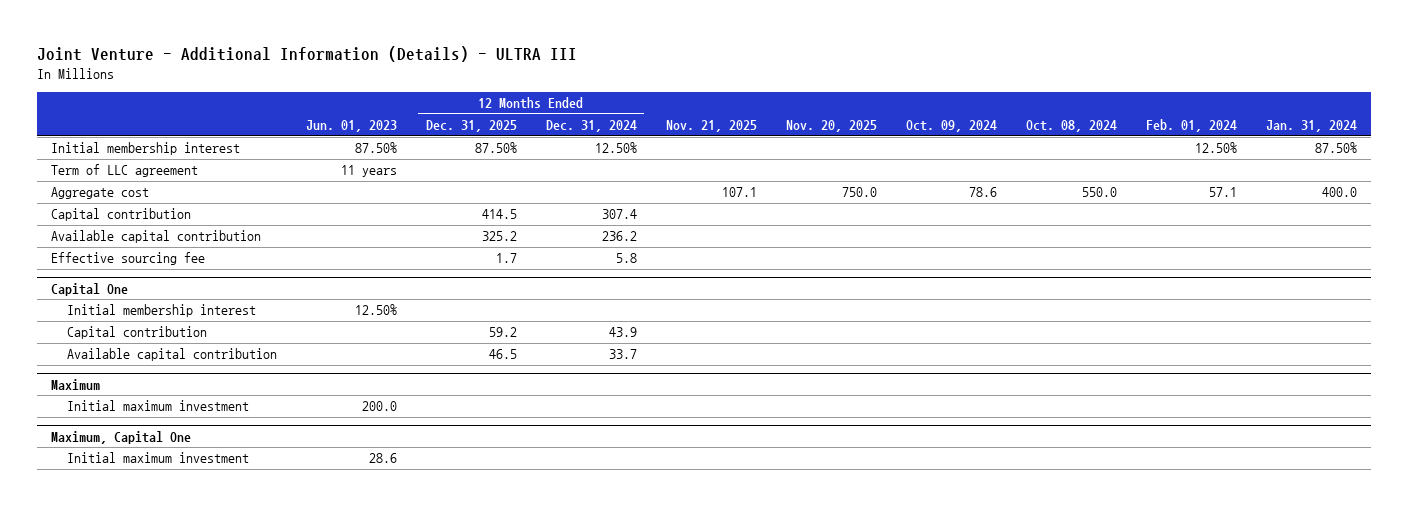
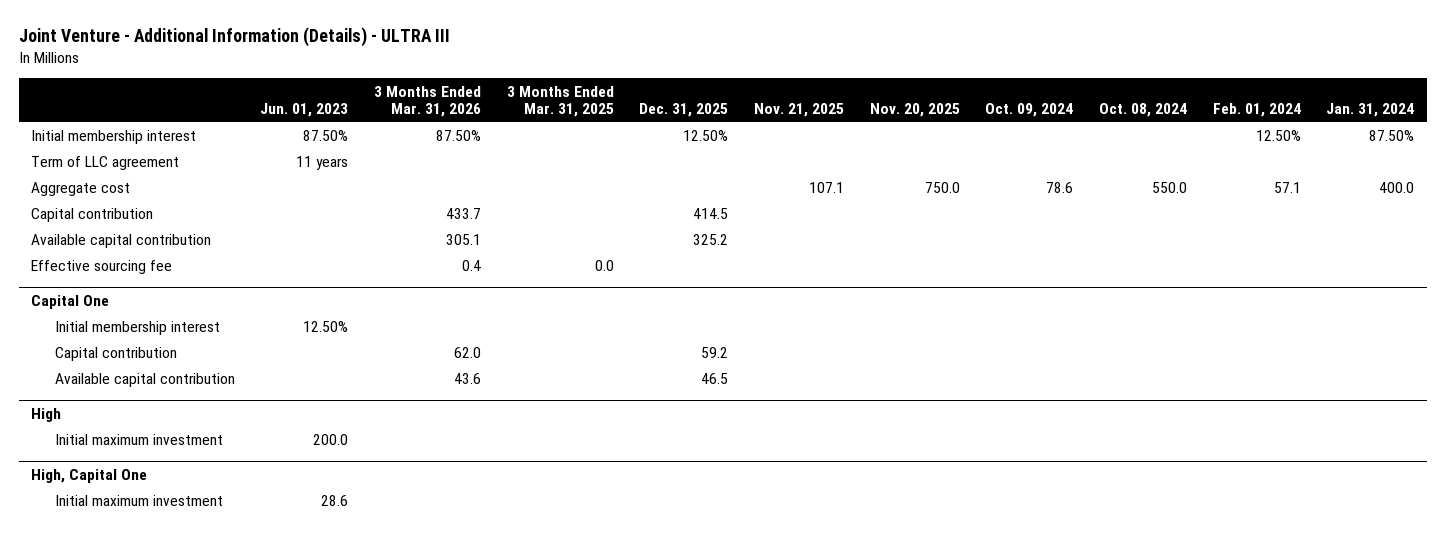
- | Jun. 01, 2023 | 12 Months Ended Dec. 31, 2025 | 12 Months Ended Dec. 31, 2024 | Nov. 21, 2025 | Nov. 20, 2025 | Oct. 09, 2024 | Oct. 08, 2024 | Feb. 01, 2024 | Jan. 31, 2024
+ | Jun. 01, 2023 | 3 Months Ended Mar. 31, 2026 | 3 Months Ended Mar. 31, 2025 | Dec. 31, 2025 | Nov. 21, 2025 | Nov. 20, 2025 | Oct. 09, 2024 | Oct. 08, 2024 | Feb. 01, 2024 | Jan. 31, 2024
- Maximum
+ High
- Maximum, Capital One
+ High, Capital One

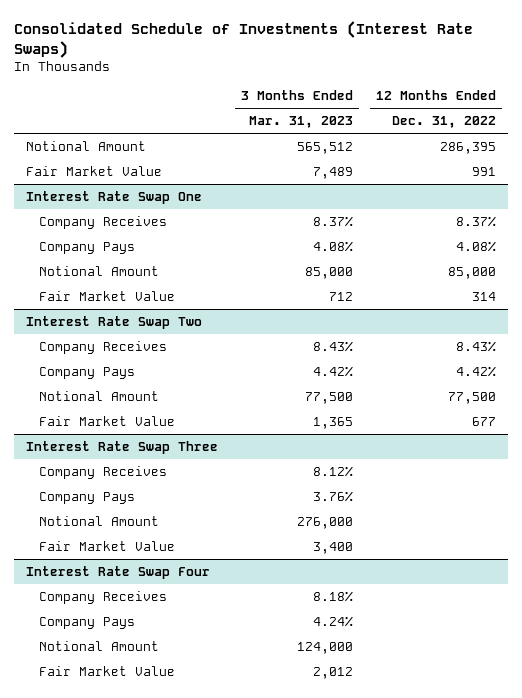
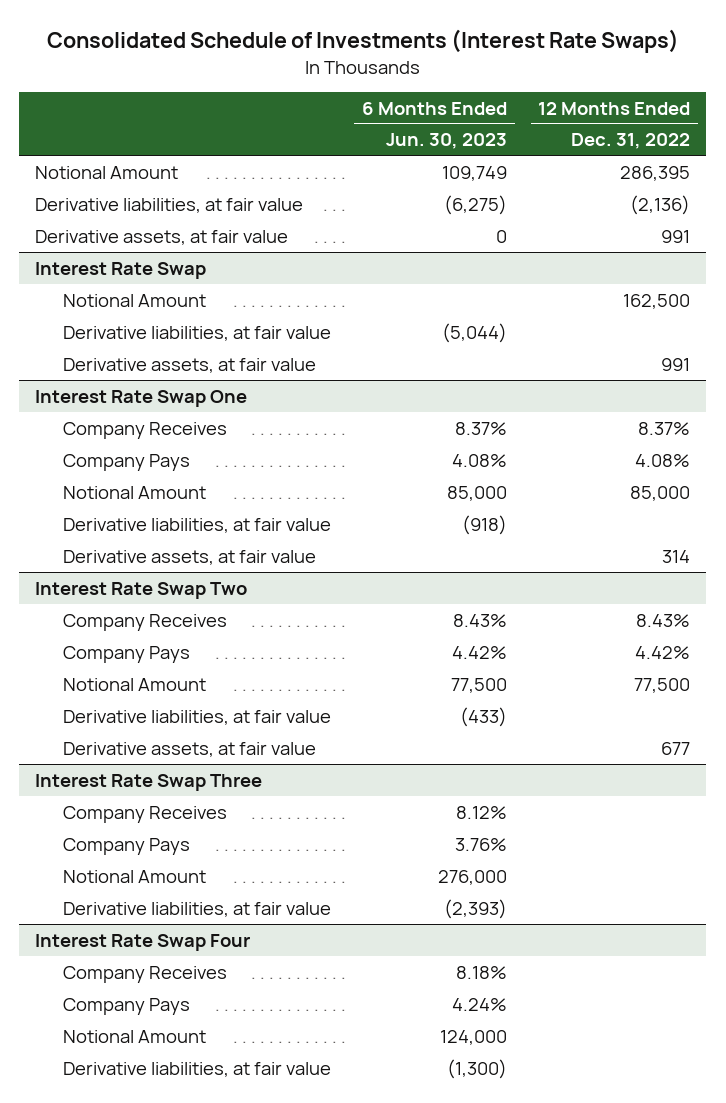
- | 3 Months Ended Mar. 31, 2023 | 12 Months Ended Dec. 31, 2022
+ | 6 Months Ended Jun. 30, 2023 | 12 Months Ended Dec. 31, 2022
- Fair Market Value | 7,489 | 991
+ Derivative liabilities, at fair value | (6,275) | (2,136)
+ Derivative assets, at fair value | 0 | 991
+ Interest Rate Swap
+ Notional Amount | | 162,500
+ Derivative liabilities, at fair value | (5,044) |
+ Derivative assets, at fair value | | 991
@ Interest Rate Swap One
- Fair Market Value | 712 | 314
+ Derivative liabilities, at fair value | (918) |
+ Derivative assets, at fair value | | 314
@ Interest Rate Swap Two
- Fair Market Value | 1,365 | 677
+ Derivative liabilities, at fair value | (433) |
+ Derivative assets, at fair value | | 677
@ Interest Rate Swap Three
- Fair Market Value | 3,400 |
+ Derivative liabilities, at fair value | (2,393) |
@ Interest Rate Swap Four
- Fair Market Value | 2,012 |
+ Derivative liabilities, at fair value | (1,300) |

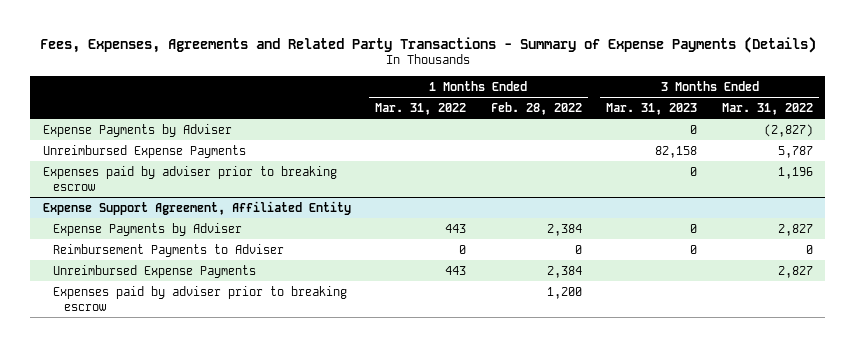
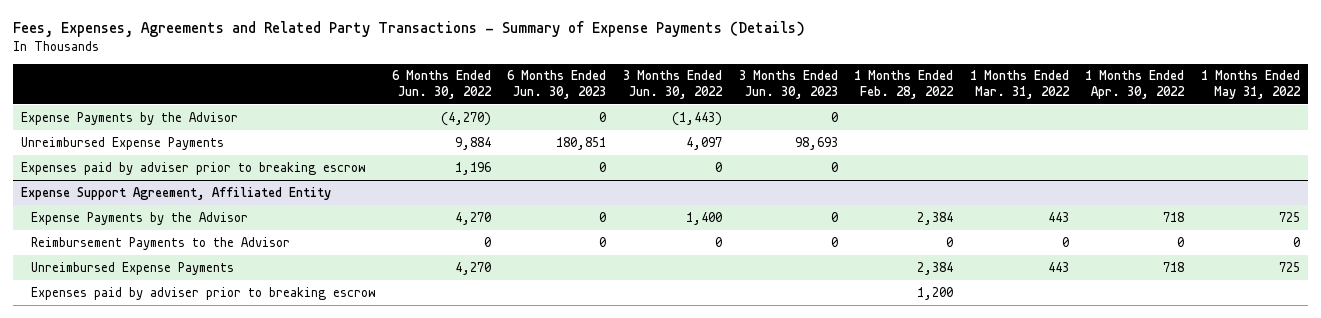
- | 1 Months Ended Mar. 31, 2022 | 1 Months Ended Feb. 28, 2022 | 3 Months Ended Mar. 31, 2023 | 3 Months Ended Mar. 31, 2022
+ | 6 Months Ended Jun. 30, 2022 | 6 Months Ended Jun. 30, 2023 | 3 Months Ended Jun. 30, 2022 | 3 Months Ended Jun. 30, 2023 | 1 Months Ended Feb. 28, 2022 | 1 Months Ended Mar. 31, 2022 | 1 Months Ended Apr. 30, 2022 | 1 Months Ended May 31, 2022
- Expense Payments by Adviser | | | 0 | (2,827)
+ Expense Payments by the Advisor | (4,270) | 0 | (1,443) | 0 | | | |
@ Expense Support Agreement, Affiliated Entity
- Expense Payments by Adviser | 443 | 2,384 | 0 | 2,827
- Reimbursement Payments to Adviser | 0 | 0 | 0 | 0
+ Expense Payments by the Advisor | 4,270 | 0 | 1,400 | 0 | 2,384 | 443 | 718 | 725
+ Reimbursement Payments to the Advisor | 0 | 0 | 0 | 0 | 0 | 0 | 0 | 0

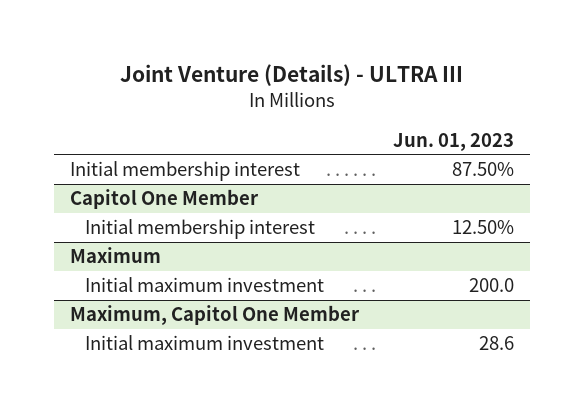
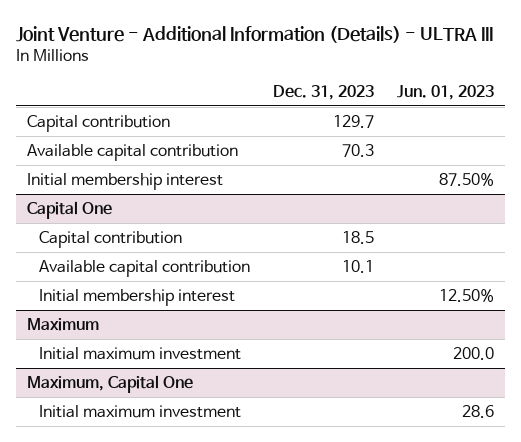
- Joint Venture (Details) - ULTRA III
+ Joint Venture - Additional Information (Details) - ULTRA III
- | Jun. 01, 2023
+ | Dec. 31, 2023 | Jun. 01, 2023
+ Capital contribution | 129.7 |
+ Available capital contribution | 70.3 |
- Capitol One Member
+ Capital One
+ Capital contribution | 18.5 |
+ Available capital contribution | 10.1 |
- Maximum, Capitol One Member
+ Maximum, Capital One

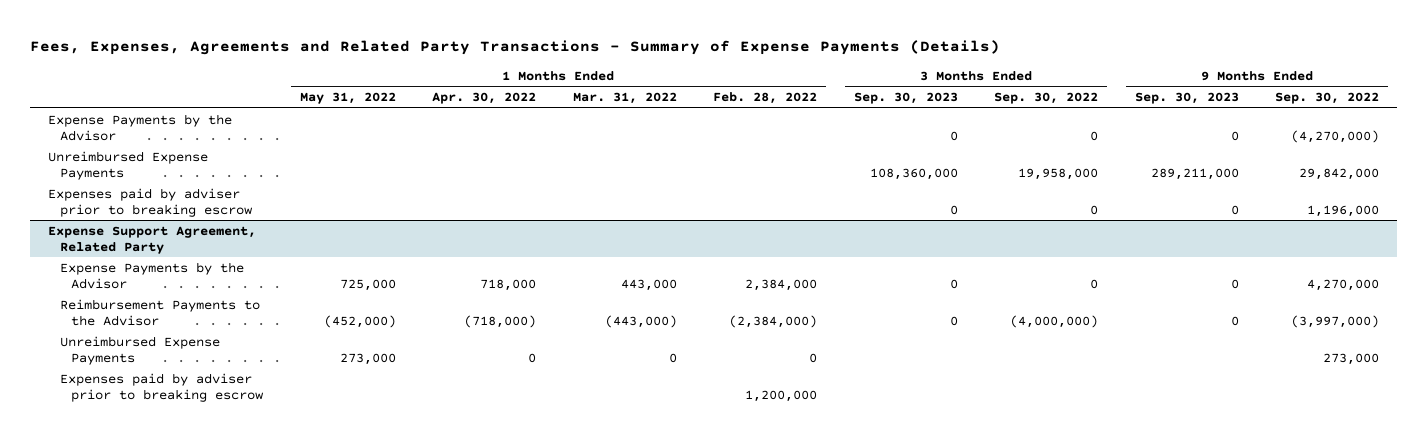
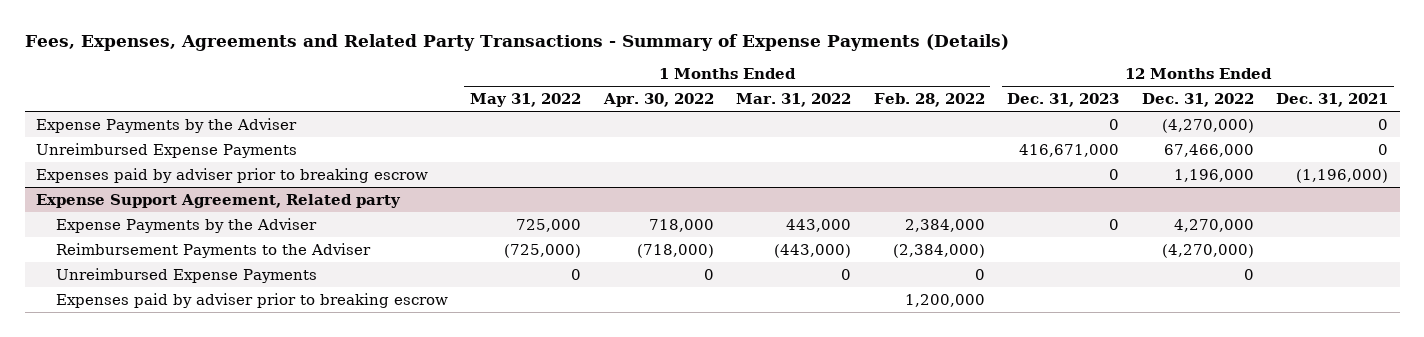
- | 1 Months Ended May 31, 2022 | 1 Months Ended Apr. 30, 2022 | 1 Months Ended Mar. 31, 2022 | 1 Months Ended Feb. 28, 2022 | 3 Months Ended Sep. 30, 2023 | 3 Months Ended Sep. 30, 2022 | 9 Months Ended Sep. 30, 2023 | 9 Months Ended Sep. 30, 2022
+ | 1 Months Ended May 31, 2022 | 1 Months Ended Apr. 30, 2022 | 1 Months Ended Mar. 31, 2022 | 1 Months Ended Feb. 28, 2022 | 12 Months Ended Dec. 31, 2023 | 12 Months Ended Dec. 31, 2022 | 12 Months Ended Dec. 31, 2021
- Expense Payments by the Advisor | | | | | 0 | 0 | 0 | (4,270,000)
+ Expense Payments by the Adviser | | | | | 0 | (4,270,000) | 0
- Expense Support Agreement, Related Party
- Expense Payments by the Advisor | 725,000 | 718,000 | 443,000 | 2,384,000 | 0 | 0 | 0 | 4,270,000
- Reimbursement Payments to the Advisor | (452,000) | (718,000) | (443,000) | (2,384,000) | 0 | (4,000,000) | 0 | (3,997,000)
- Unreimbursed Expense Payments | 273,000 | 0 | 0 | 0 | | | | 273,000
+ Expense Support Agreement, Related party
+ Expense Payments by the Adviser | 725,000 | 718,000 | 443,000 | 2,384,000 | 0 | 4,270,000 |
+ Reimbursement Payments to the Adviser | (725,000) | (718,000) | (443,000) | (2,384,000) | | (4,270,000) |
+ Unreimbursed Expense Payments | 0 | 0 | 0 | 0 | | 0 |

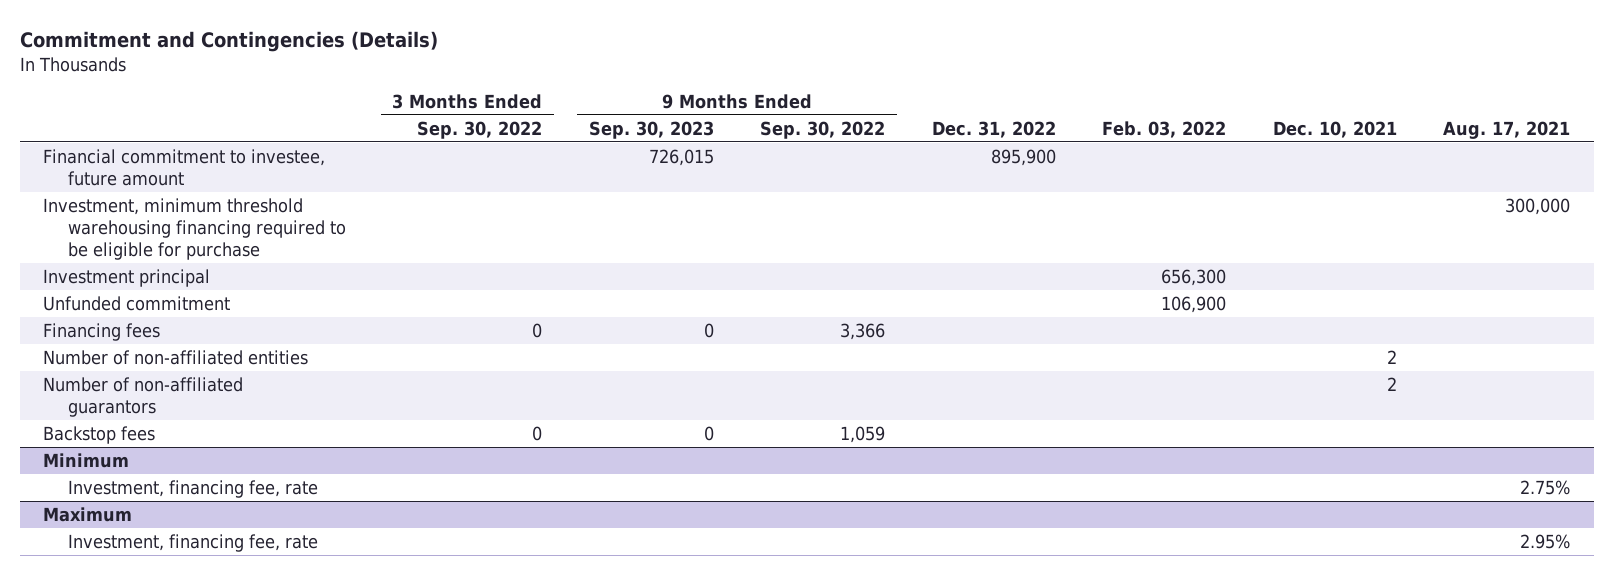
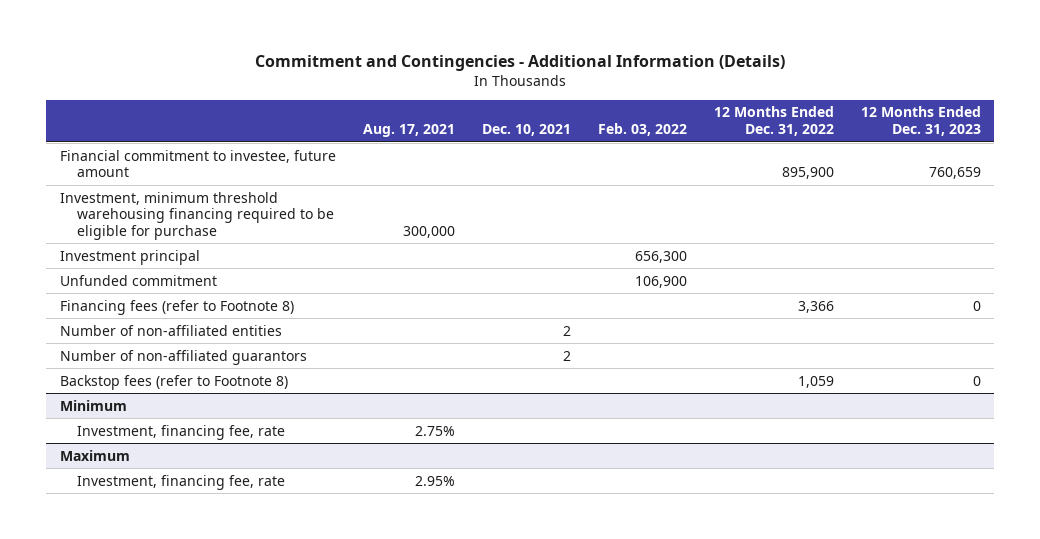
- Commitment and Contingencies (Details)
+ Commitment and Contingencies - Additional Information (Details)
- | 3 Months Ended Sep. 30, 2022 | 9 Months Ended Sep. 30, 2023 | 9 Months Ended Sep. 30, 2022 | Dec. 31, 2022 | Feb. 03, 2022 | Dec. 10, 2021 | Aug. 17, 2021
+ | Aug. 17, 2021 | Dec. 10, 2021 | Feb. 03, 2022 | 12 Months Ended Dec. 31, 2022 | 12 Months Ended Dec. 31, 2023
- Financing fees | 0 | 0 | 3,366 | | | |
+ Financing fees (refer to Footnote 8) | | | | 3,366 | 0
- Backstop fees | 0 | 0 | 1,059 | | | |
+ Backstop fees (refer to Footnote 8) | | | | 1,059 | 0

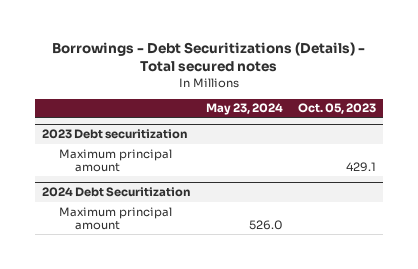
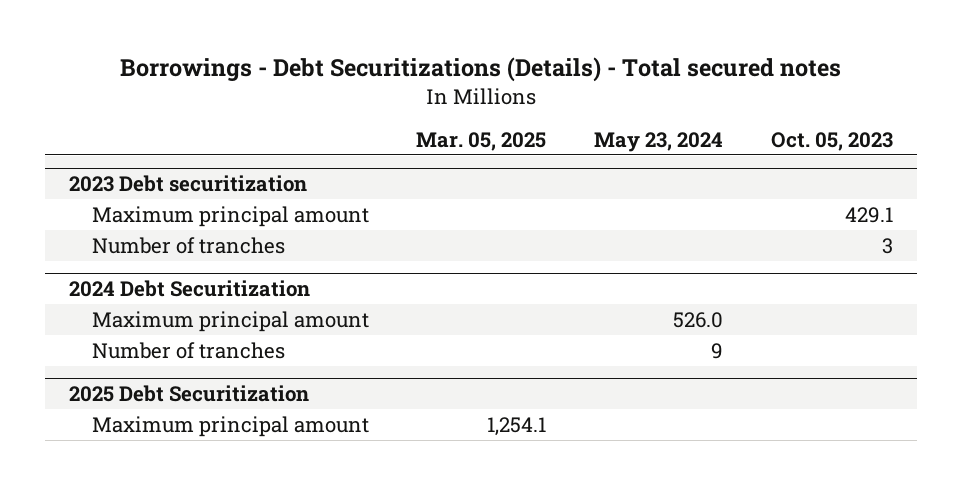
- | May 23, 2024 | Oct. 05, 2023
+ | Mar. 05, 2025 | May 23, 2024 | Oct. 05, 2023
@ 2023 Debt securitization
+ Number of tranches | | | 3
@ 2024 Debt Securitization
+ Number of tranches | | 9 |
+ 2025 Debt Securitization
+ Maximum principal amount | 1,254.1 | |

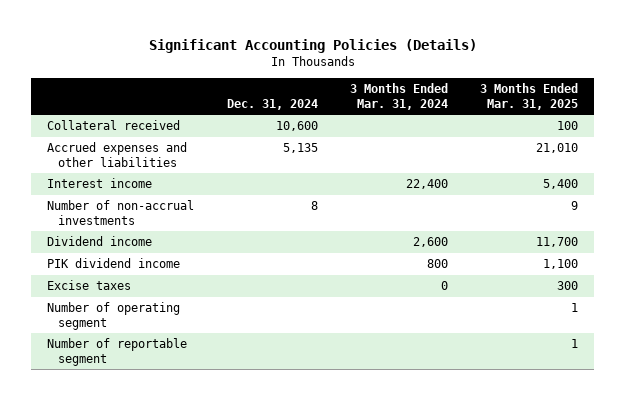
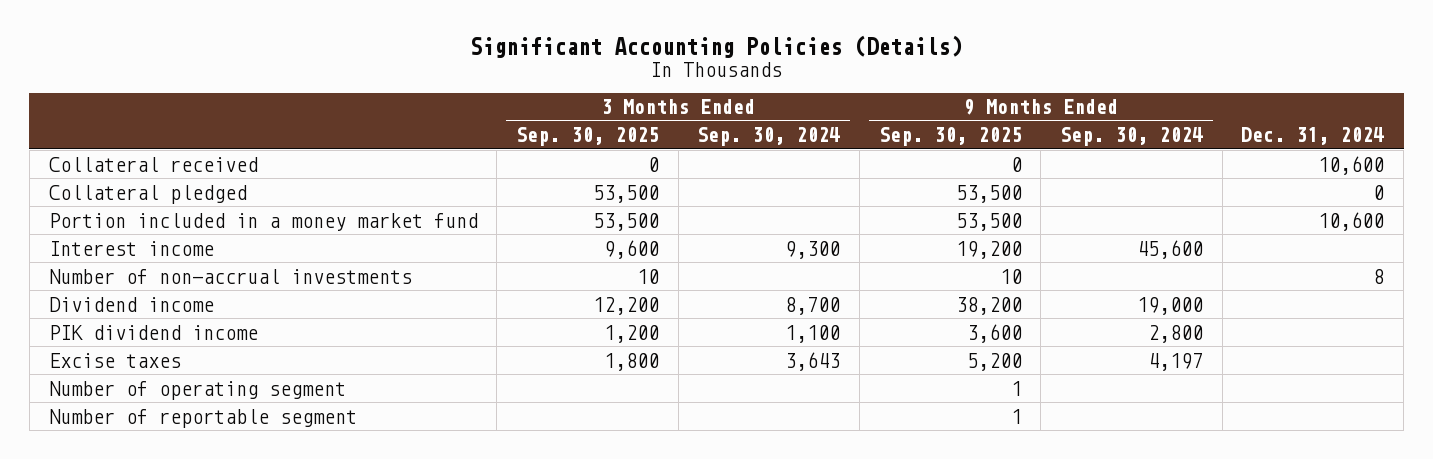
- | Dec. 31, 2024 | 3 Months Ended Mar. 31, 2024 | 3 Months Ended Mar. 31, 2025
+ | 3 Months Ended Sep. 30, 2025 | 3 Months Ended Sep. 30, 2024 | 9 Months Ended Sep. 30, 2025 | 9 Months Ended Sep. 30, 2024 | Dec. 31, 2024
- Accrued expenses and other liabilities | 5,135 | | 21,010
+ Collateral pledged | 53,500 | | 53,500 | | 0
+ Portion included in a money market fund | 53,500 | | 53,500 | | 10,600

